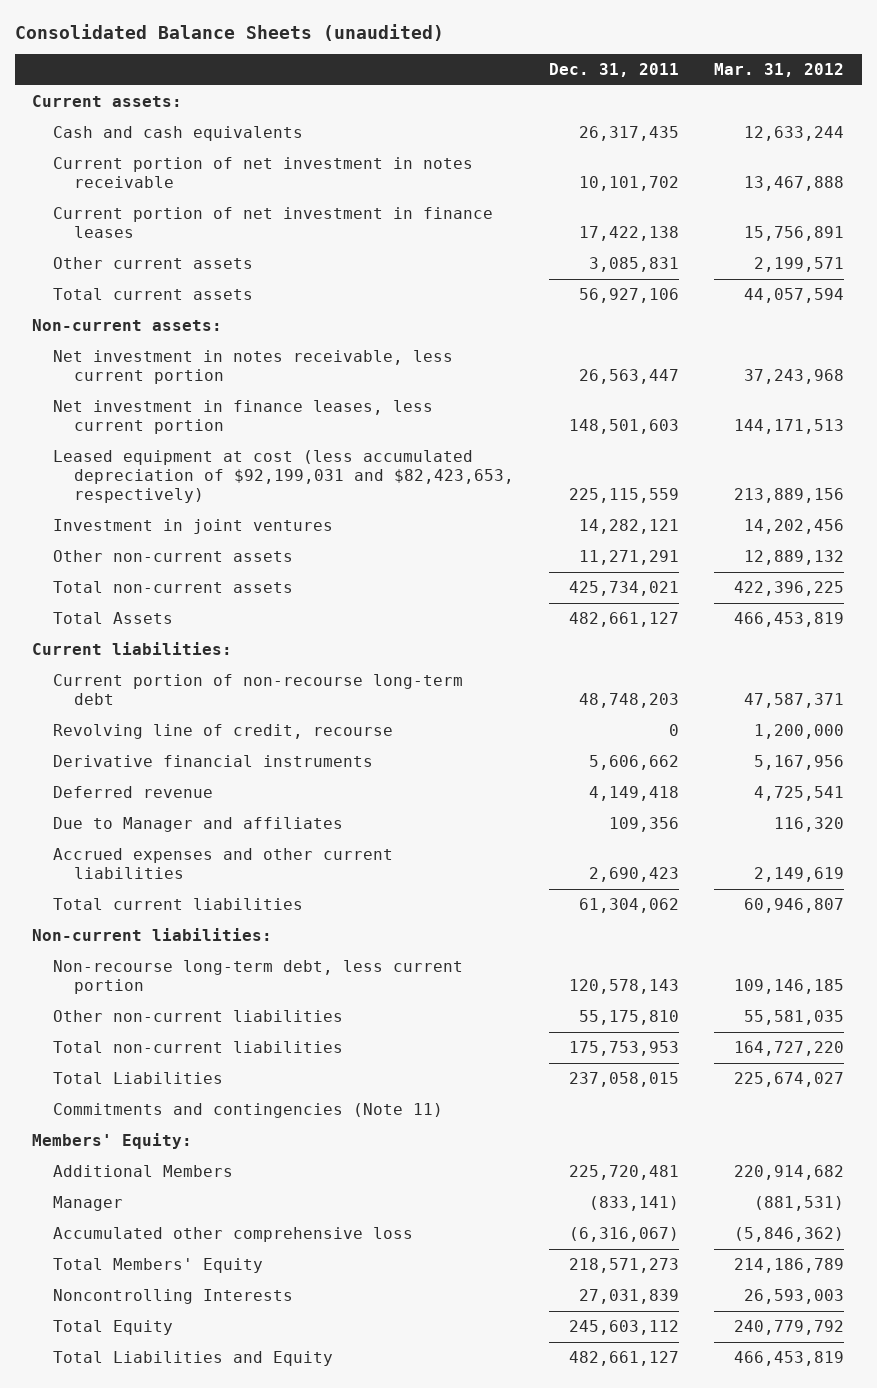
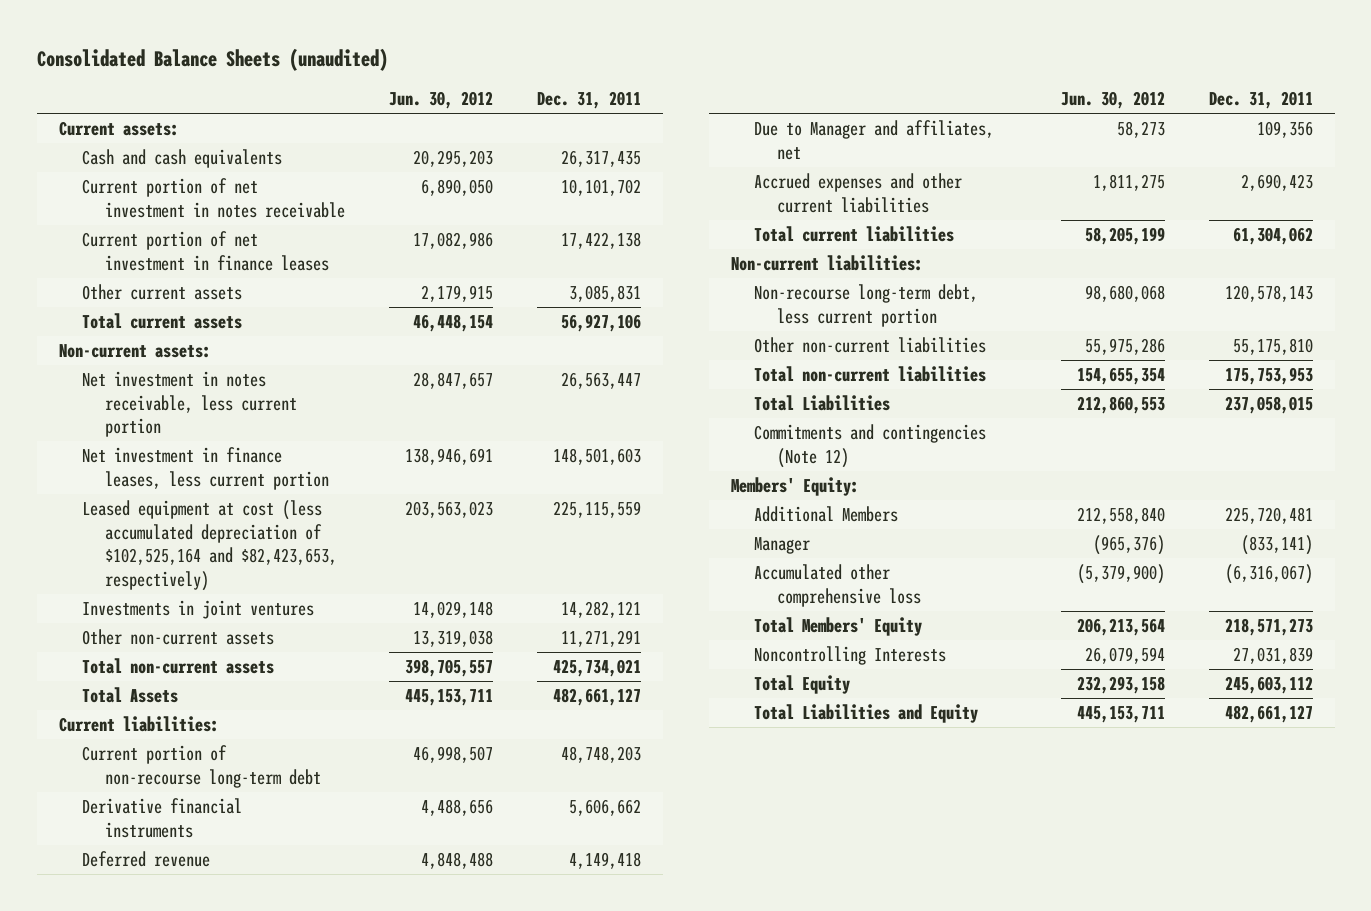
- | Dec. 31, 2011 | Mar. 31, 2012
+ | Jun. 30, 2012 | Dec. 31, 2011
- Leased equipment at cost (less accumulated depreciation of $92,199,031 and $82,423,653, respectively) | 225,115,559 | 213,889,156
- Investment in joint ventures | 14,282,121 | 14,202,456
+ Leased equipment at cost (less accumulated depreciation of $102,525,164 and $82,423,653, respectively) | 203,563,023 | 225,115,559
+ Investments in joint ventures | 14,029,148 | 14,282,121
- Revolving line of credit, recourse | 0 | 1,200,000
- Due to Manager and affiliates | 109,356 | 116,320
+ Due to Manager and affiliates, net | 58,273 | 109,356
- Commitments and contingencies (Note 11)
+ Commitments and contingencies (Note 12)

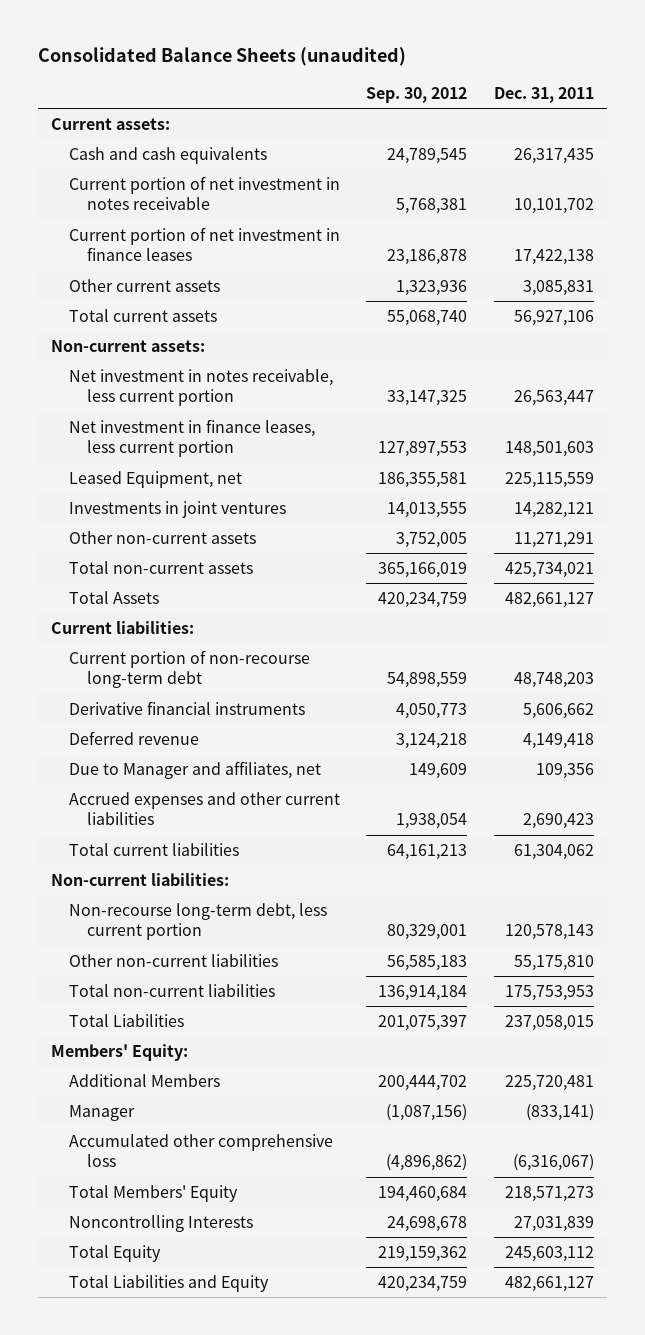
- | Jun. 30, 2012 | Dec. 31, 2011
+ | Sep. 30, 2012 | Dec. 31, 2011
- Leased equipment at cost (less accumulated depreciation of $102,525,164 and $82,423,653, respectively) | 203,563,023 | 225,115,559
+ Leased Equipment, net | 186,355,581 | 225,115,559
- Commitments and contingencies (Note 12)

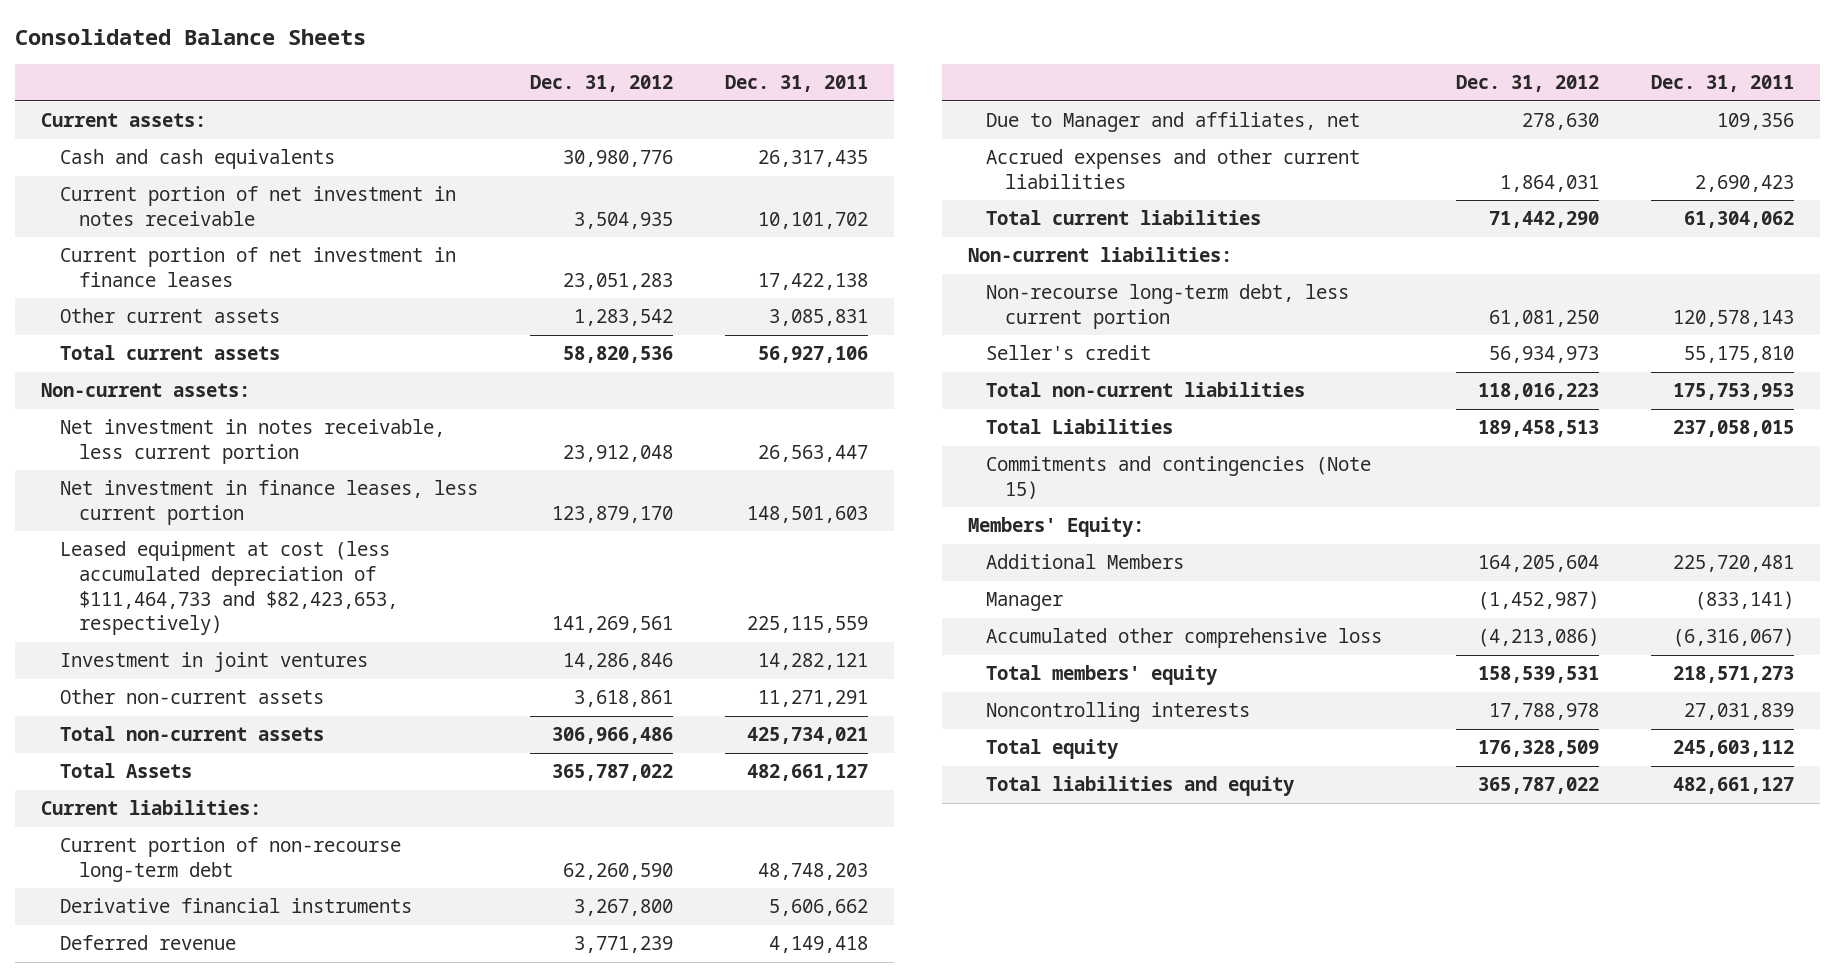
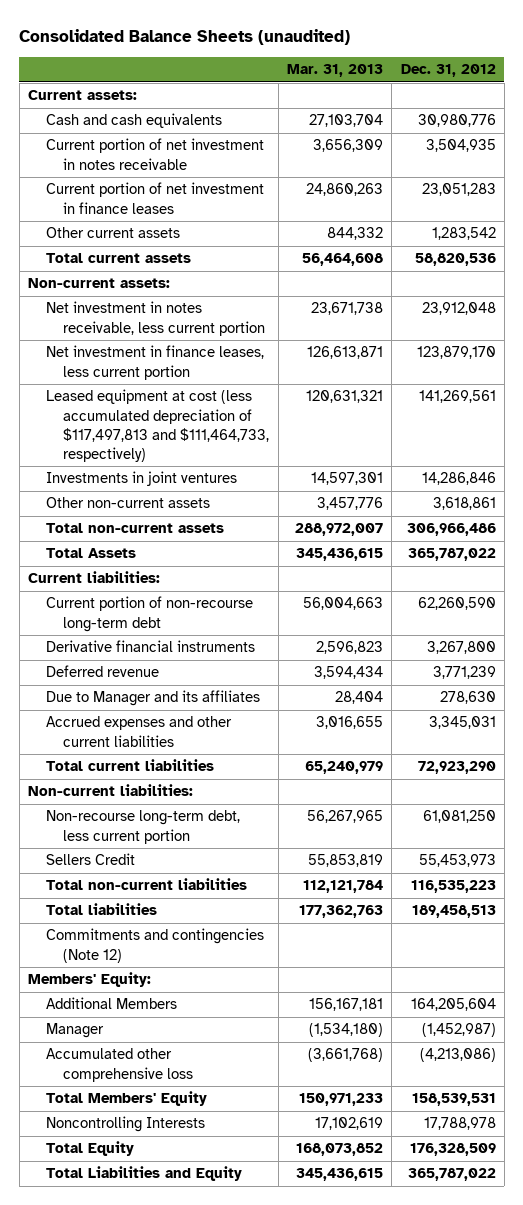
- Consolidated Balance Sheets
+ Consolidated Balance Sheets (unaudited)
- | Dec. 31, 2012 | Dec. 31, 2011
+ | Mar. 31, 2013 | Dec. 31, 2012
- Leased equipment at cost (less accumulated depreciation of $111,464,733 and $82,423,653, respectively) | 141,269,561 | 225,115,559
- Investment in joint ventures | 14,286,846 | 14,282,121
+ Leased equipment at cost (less accumulated depreciation of $117,497,813 and $111,464,733, respectively) | 120,631,321 | 141,269,561
+ Investments in joint ventures | 14,597,301 | 14,286,846
- Due to Manager and affiliates, net | 278,630 | 109,356
- Accrued expenses and other current liabilities | 1,864,031 | 2,690,423
- Total current liabilities | 71,442,290 | 61,304,062
+ Due to Manager and its affiliates | 28,404 | 278,630
+ Accrued expenses and other current liabilities | 3,016,655 | 3,345,031
+ Total current liabilities | 65,240,979 | 72,923,290
- Seller's credit | 56,934,973 | 55,175,810
- Total non-current liabilities | 118,016,223 | 175,753,953
- Total Liabilities | 189,458,513 | 237,058,015
- Commitments and contingencies (Note 15)
+ Sellers Credit | 55,853,819 | 55,453,973
+ Total non-current liabilities | 112,121,784 | 116,535,223
+ Total liabilities | 177,362,763 | 189,458,513
+ Commitments and contingencies (Note 12)
- Total members' equity | 158,539,531 | 218,571,273
- Noncontrolling interests | 17,788,978 | 27,031,839
- Total equity | 176,328,509 | 245,603,112
- Total liabilities and equity | 365,787,022 | 482,661,127
+ Total Members' Equity | 150,971,233 | 158,539,531
+ Noncontrolling Interests | 17,102,619 | 17,788,978
+ Total Equity | 168,073,852 | 176,328,509
+ Total Liabilities and Equity | 345,436,615 | 365,787,022

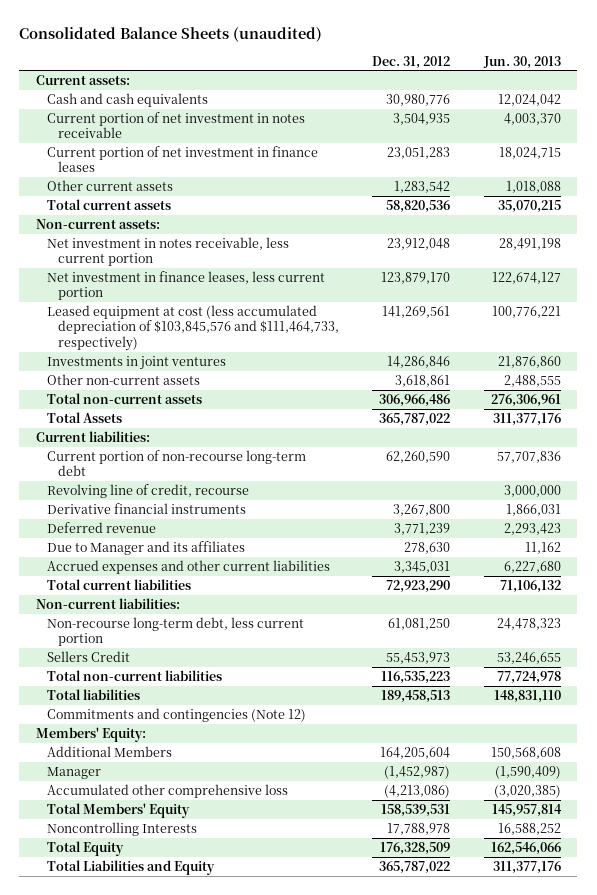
- | Mar. 31, 2013 | Dec. 31, 2012
+ | Dec. 31, 2012 | Jun. 30, 2013
- Leased equipment at cost (less accumulated depreciation of $117,497,813 and $111,464,733, respectively) | 120,631,321 | 141,269,561
+ Leased equipment at cost (less accumulated depreciation of $103,845,576 and $111,464,733, respectively) | 141,269,561 | 100,776,221
+ Revolving line of credit, recourse | | 3,000,000

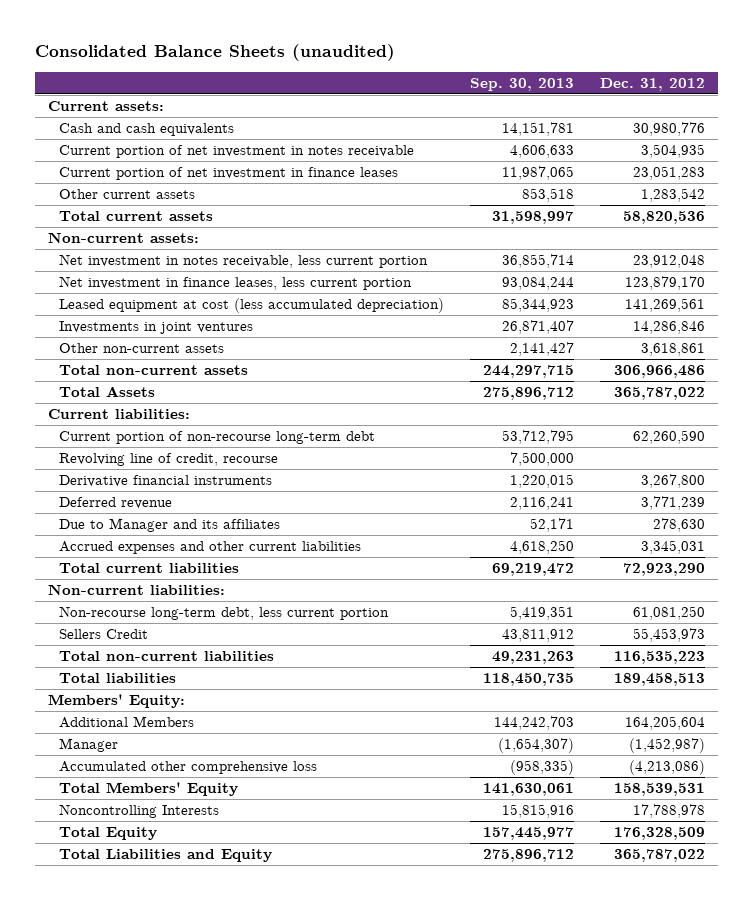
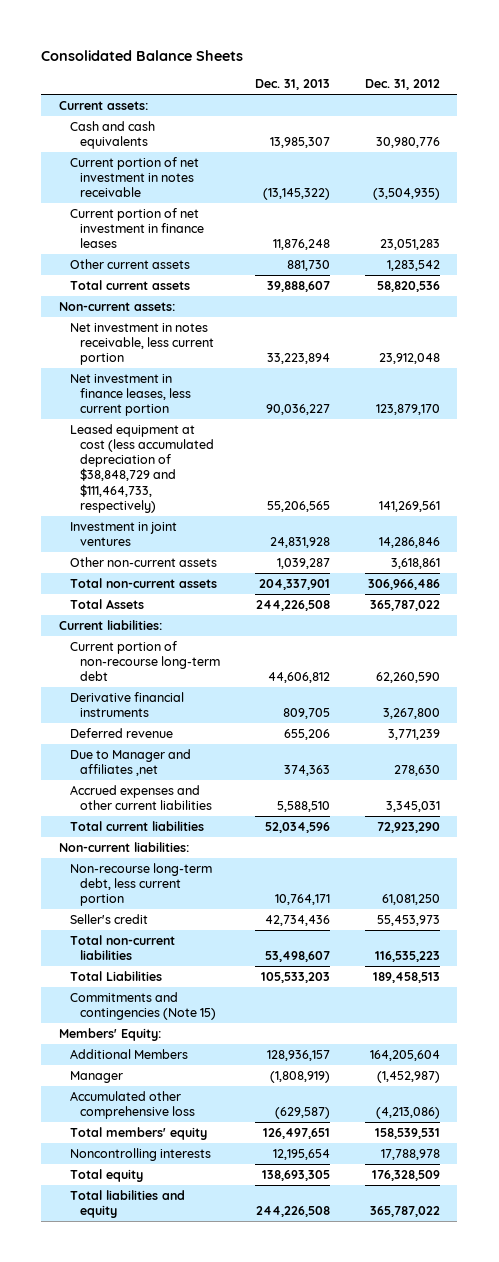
- Consolidated Balance Sheets (unaudited)
+ Consolidated Balance Sheets
- | Sep. 30, 2013 | Dec. 31, 2012
+ | Dec. 31, 2013 | Dec. 31, 2012
- Current portion of net investment in notes receivable | 4,606,633 | 3,504,935
+ Current portion of net investment in notes receivable | (13,145,322) | (3,504,935)
- Leased equipment at cost (less accumulated depreciation) | 85,344,923 | 141,269,561
- Investments in joint ventures | 26,871,407 | 14,286,846
+ Leased equipment at cost (less accumulated depreciation of $38,848,729 and $111,464,733, respectively) | 55,206,565 | 141,269,561
+ Investment in joint ventures | 24,831,928 | 14,286,846
- Revolving line of credit, recourse | 7,500,000 |
- Due to Manager and its affiliates | 52,171 | 278,630
+ Due to Manager and affiliates ,net | 374,363 | 278,630
- Sellers Credit | 43,811,912 | 55,453,973
+ Seller's credit | 42,734,436 | 55,453,973
- Total liabilities | 118,450,735 | 189,458,513
+ Total Liabilities | 105,533,203 | 189,458,513
+ Commitments and contingencies (Note 15)
- Total Members' Equity | 141,630,061 | 158,539,531
- Noncontrolling Interests | 15,815,916 | 17,788,978
- Total Equity | 157,445,977 | 176,328,509
- Total Liabilities and Equity | 275,896,712 | 365,787,022
+ Total members' equity | 126,497,651 | 158,539,531
+ Noncontrolling interests | 12,195,654 | 17,788,978
+ Total equity | 138,693,305 | 176,328,509
+ Total liabilities and equity | 244,226,508 | 365,787,022

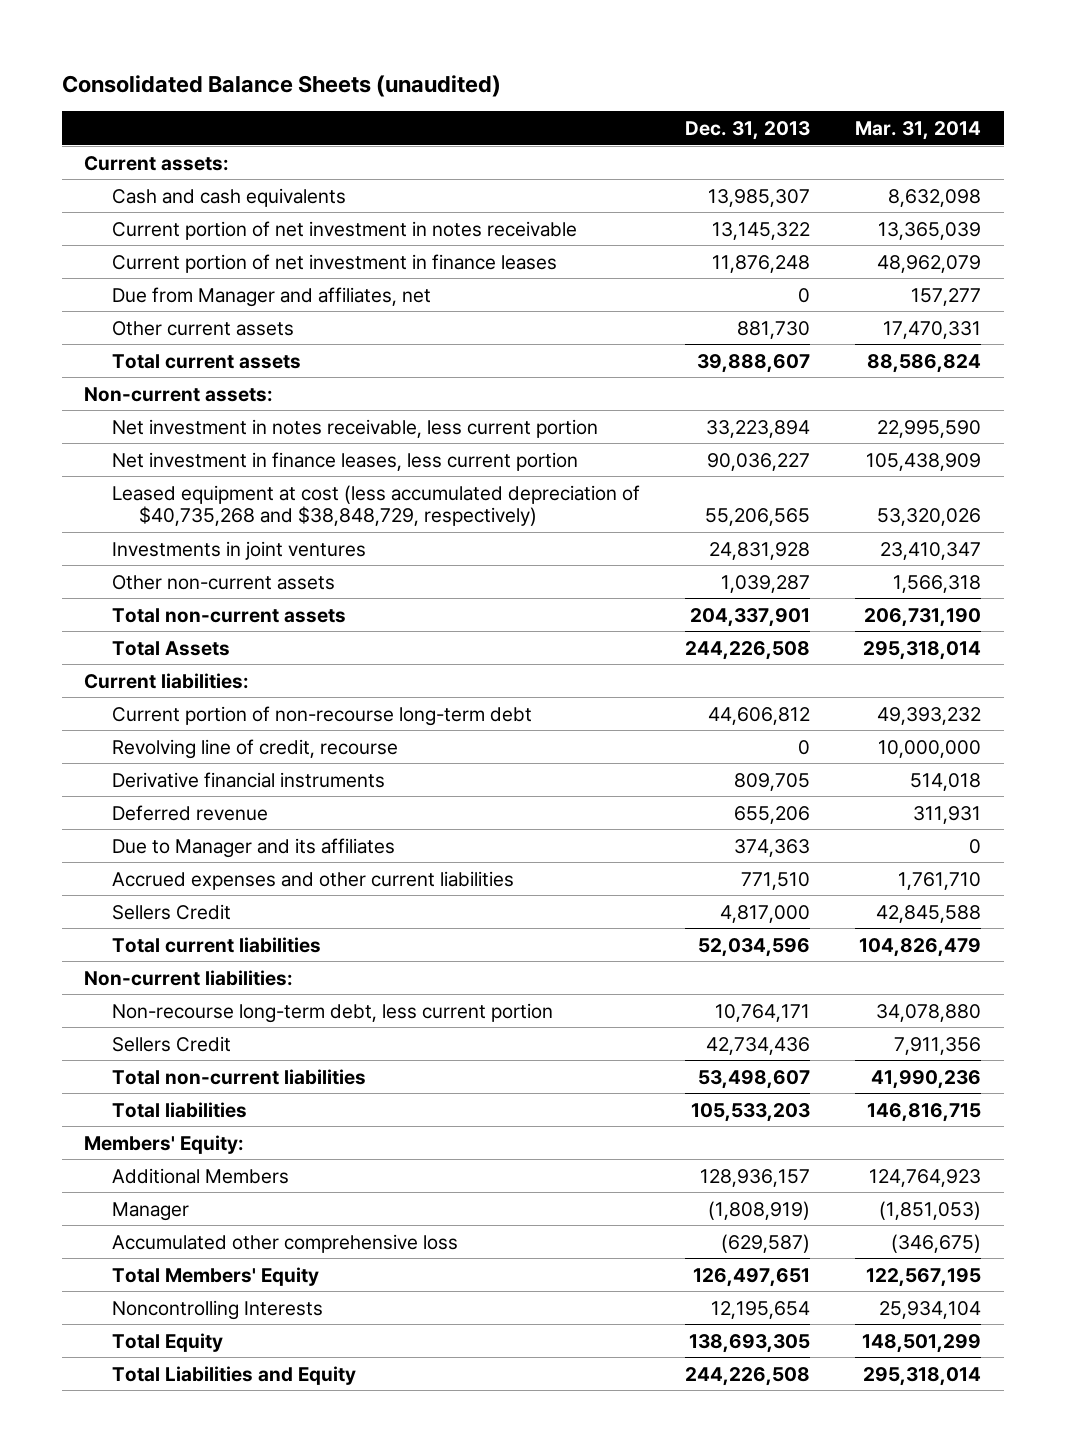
- Consolidated Balance Sheets
+ Consolidated Balance Sheets (unaudited)
- | Dec. 31, 2013 | Dec. 31, 2012
+ | Dec. 31, 2013 | Mar. 31, 2014
- Current portion of net investment in notes receivable | (13,145,322) | (3,504,935)
+ Current portion of net investment in notes receivable | 13,145,322 | 13,365,039
+ Due from Manager and affiliates, net | 0 | 157,277
- Leased equipment at cost (less accumulated depreciation of $38,848,729 and $111,464,733, respectively) | 55,206,565 | 141,269,561
- Investment in joint ventures | 24,831,928 | 14,286,846
+ Leased equipment at cost (less accumulated depreciation of $40,735,268 and $38,848,729, respectively) | 55,206,565 | 53,320,026
+ Investments in joint ventures | 24,831,928 | 23,410,347
+ Revolving line of credit, recourse | 0 | 10,000,000
- Due to Manager and affiliates ,net | 374,363 | 278,630
- Accrued expenses and other current liabilities | 5,588,510 | 3,345,031
+ Due to Manager and its affiliates | 374,363 | 0
+ Accrued expenses and other current liabilities | 771,510 | 1,761,710
+ Sellers Credit | 4,817,000 | 42,845,588
- Seller's credit | 42,734,436 | 55,453,973
+ Sellers Credit | 42,734,436 | 7,911,356
- Total Liabilities | 105,533,203 | 189,458,513
- Commitments and contingencies (Note 15)
+ Total liabilities | 105,533,203 | 146,816,715
- Total members' equity | 126,497,651 | 158,539,531
- Noncontrolling interests | 12,195,654 | 17,788,978
- Total equity | 138,693,305 | 176,328,509
- Total liabilities and equity | 244,226,508 | 365,787,022
+ Total Members' Equity | 126,497,651 | 122,567,195
+ Noncontrolling Interests | 12,195,654 | 25,934,104
+ Total Equity | 138,693,305 | 148,501,299
+ Total Liabilities and Equity | 244,226,508 | 295,318,014

